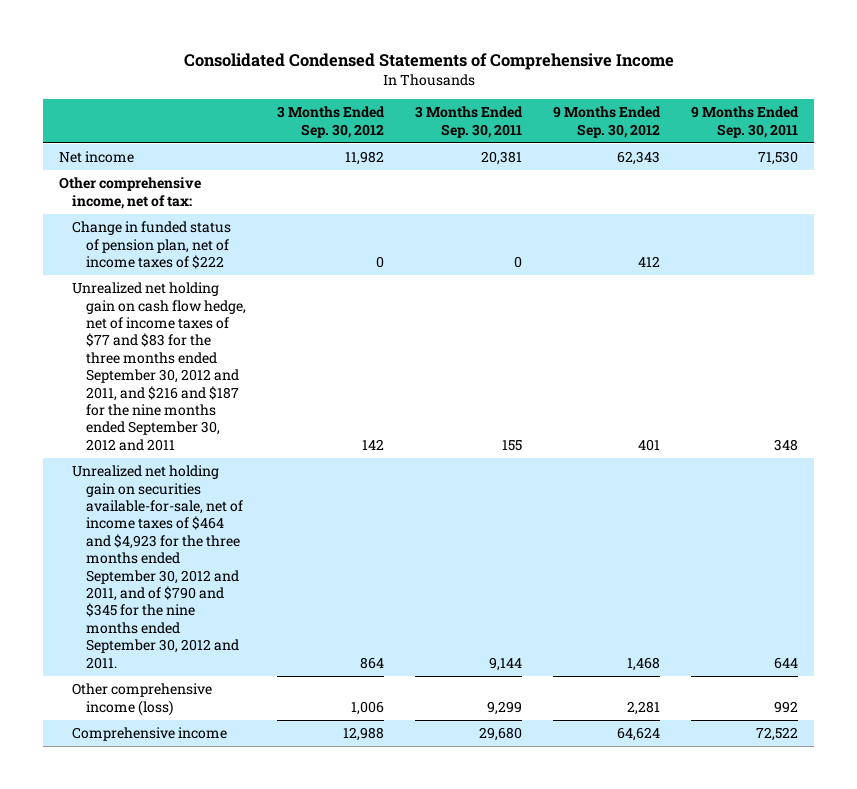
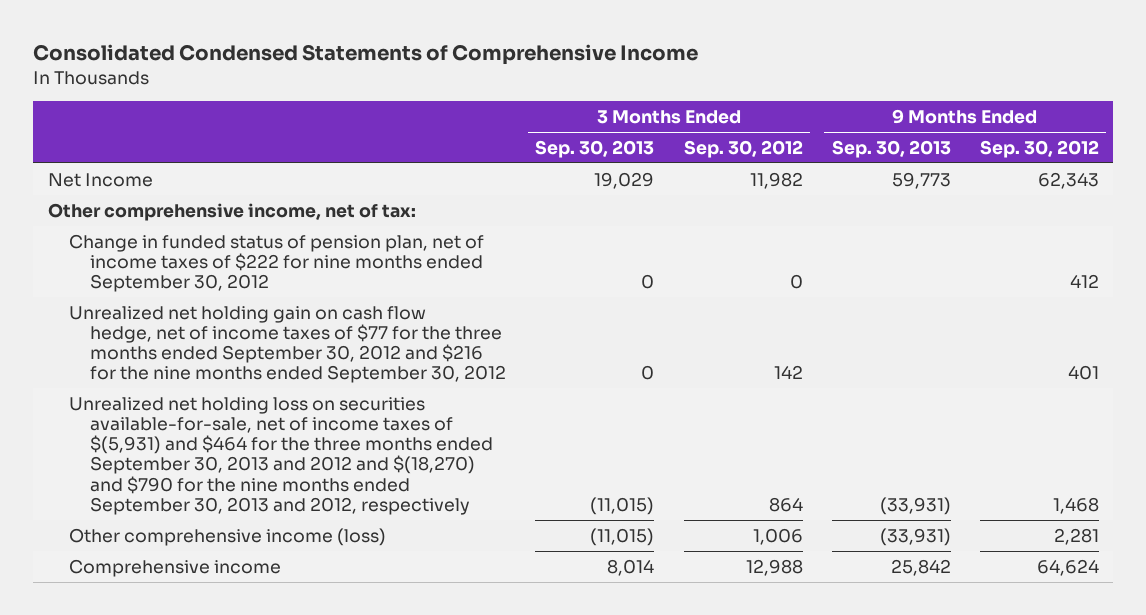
- | 3 Months Ended Sep. 30, 2012 | 3 Months Ended Sep. 30, 2011 | 9 Months Ended Sep. 30, 2012 | 9 Months Ended Sep. 30, 2011
+ | 3 Months Ended Sep. 30, 2013 | 3 Months Ended Sep. 30, 2012 | 9 Months Ended Sep. 30, 2013 | 9 Months Ended Sep. 30, 2012
- Net income | 11,982 | 20,381 | 62,343 | 71,530
+ Net Income | 19,029 | 11,982 | 59,773 | 62,343
- Change in funded status of pension plan, net of income taxes of $222 | 0 | 0 | 412 |
- Unrealized net holding gain on cash flow hedge, net of income taxes of $77 and $83 for the three months ended September 30, 2012 and 2011, and $216 and $187 for the nine months ended September 30, 2012 and 2011 | 142 | 155 | 401 | 348
- Unrealized net holding gain on securities available-for-sale, net of income taxes of $464 and $4,923 for the three months ended September 30, 2012 and 2011, and of $790 and $345 for the nine months ended September 30, 2012 and 2011. | 864 | 9,144 | 1,468 | 644
+ Change in funded status of pension plan, net of income taxes of $222 for nine months ended September 30, 2012 | 0 | 0 | | 412
+ Unrealized net holding gain on cash flow hedge, net of income taxes of $77 for the three months ended September 30, 2012 and $216 for the nine months ended September 30, 2012 | 0 | 142 | | 401
+ Unrealized net holding loss on securities available-for-sale, net of income taxes of $(5,931) and $464 for the three months ended September 30, 2013 and 2012 and $(18,270) and $790 for the nine months ended September 30, 2013 and 2012, respectively | (11,015) | 864 | (33,931) | 1,468

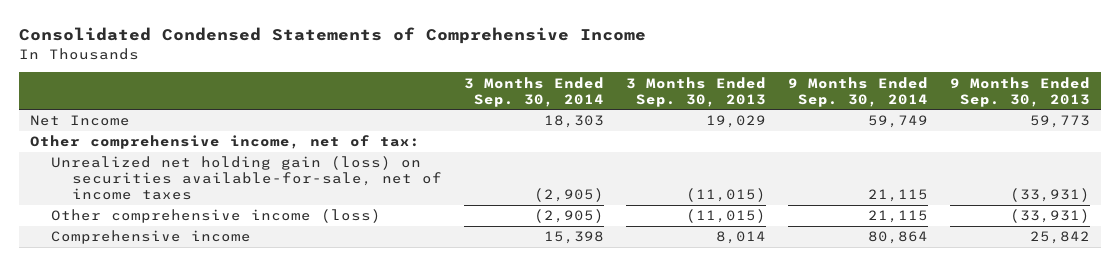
- | 3 Months Ended Sep. 30, 2013 | 3 Months Ended Sep. 30, 2012 | 9 Months Ended Sep. 30, 2013 | 9 Months Ended Sep. 30, 2012
+ | 3 Months Ended Sep. 30, 2014 | 3 Months Ended Sep. 30, 2013 | 9 Months Ended Sep. 30, 2014 | 9 Months Ended Sep. 30, 2013
- Change in funded status of pension plan, net of income taxes of $222 for nine months ended September 30, 2012 | 0 | 0 | | 412
- Unrealized net holding gain on cash flow hedge, net of income taxes of $77 for the three months ended September 30, 2012 and $216 for the nine months ended September 30, 2012 | 0 | 142 | | 401
- Unrealized net holding loss on securities available-for-sale, net of income taxes of $(5,931) and $464 for the three months ended September 30, 2013 and 2012 and $(18,270) and $790 for the nine months ended September 30, 2013 and 2012, respectively | (11,015) | 864 | (33,931) | 1,468
+ Unrealized net holding gain (loss) on securities available-for-sale, net of income taxes | (2,905) | (11,015) | 21,115 | (33,931)

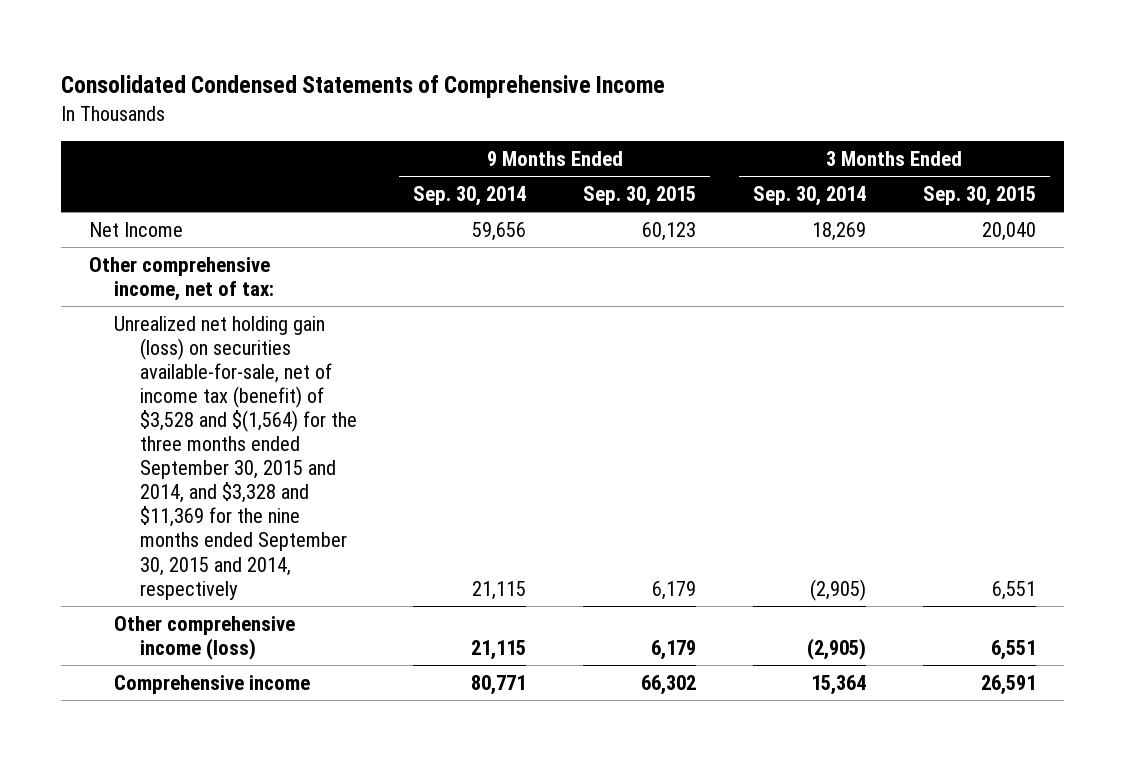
- | 3 Months Ended Sep. 30, 2014 | 3 Months Ended Sep. 30, 2013 | 9 Months Ended Sep. 30, 2014 | 9 Months Ended Sep. 30, 2013
+ | 9 Months Ended Sep. 30, 2014 | 9 Months Ended Sep. 30, 2015 | 3 Months Ended Sep. 30, 2014 | 3 Months Ended Sep. 30, 2015
- Net Income | 18,303 | 19,029 | 59,749 | 59,773
+ Net Income | 59,656 | 60,123 | 18,269 | 20,040
- Unrealized net holding gain (loss) on securities available-for-sale, net of income taxes | (2,905) | (11,015) | 21,115 | (33,931)
+ Unrealized net holding gain (loss) on securities available-for-sale, net of income tax (benefit) of $3,528 and $(1,564) for the three months ended September 30, 2015 and 2014, and $3,328 and $11,369 for the nine months ended September 30, 2015 and 2014, respectively | 21,115 | 6,179 | (2,905) | 6,551
- Comprehensive income | 15,398 | 8,014 | 80,864 | 25,842
+ Comprehensive income | 80,771 | 66,302 | 15,364 | 26,591

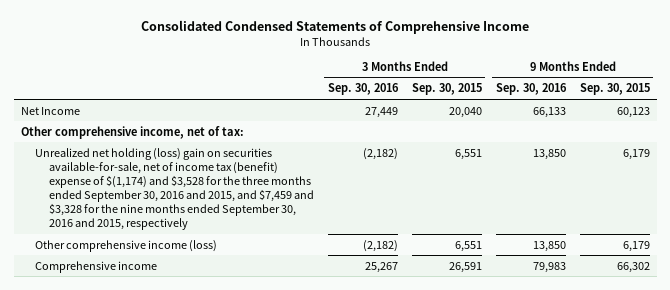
- | 9 Months Ended Sep. 30, 2014 | 9 Months Ended Sep. 30, 2015 | 3 Months Ended Sep. 30, 2014 | 3 Months Ended Sep. 30, 2015
+ | 3 Months Ended Sep. 30, 2016 | 3 Months Ended Sep. 30, 2015 | 9 Months Ended Sep. 30, 2016 | 9 Months Ended Sep. 30, 2015
- Unrealized net holding gain (loss) on securities available-for-sale, net of income tax (benefit) of $3,528 and $(1,564) for the three months ended September 30, 2015 and 2014, and $3,328 and $11,369 for the nine months ended September 30, 2015 and 2014, respectively | 21,115 | 6,179 | (2,905) | 6,551
+ Unrealized net holding (loss) gain on securities available-for-sale, net of income tax (benefit) expense of $(1,174) and $3,528 for the three months ended September 30, 2016 and 2015, and $7,459 and $3,328 for the nine months ended September 30, 2016 and 2015, respectively | (2,182) | 6,551 | 13,850 | 6,179

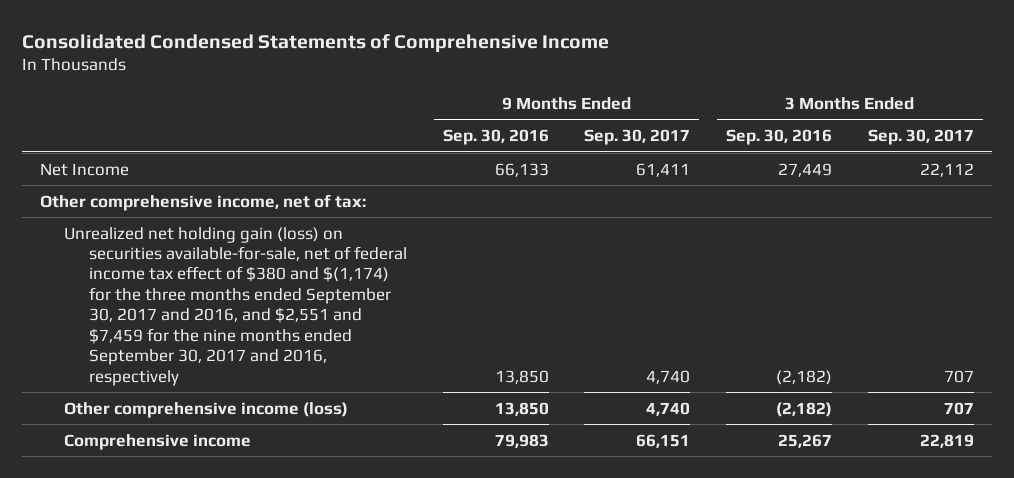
- | 3 Months Ended Sep. 30, 2016 | 3 Months Ended Sep. 30, 2015 | 9 Months Ended Sep. 30, 2016 | 9 Months Ended Sep. 30, 2015
+ | 9 Months Ended Sep. 30, 2016 | 9 Months Ended Sep. 30, 2017 | 3 Months Ended Sep. 30, 2016 | 3 Months Ended Sep. 30, 2017
- Unrealized net holding (loss) gain on securities available-for-sale, net of income tax (benefit) expense of $(1,174) and $3,528 for the three months ended September 30, 2016 and 2015, and $7,459 and $3,328 for the nine months ended September 30, 2016 and 2015, respectively | (2,182) | 6,551 | 13,850 | 6,179
+ Unrealized net holding gain (loss) on securities available-for-sale, net of federal income tax effect of $380 and $(1,174) for the three months ended September 30, 2017 and 2016, and $2,551 and $7,459 for the nine months ended September 30, 2017 and 2016, respectively | 13,850 | 4,740 | (2,182) | 707

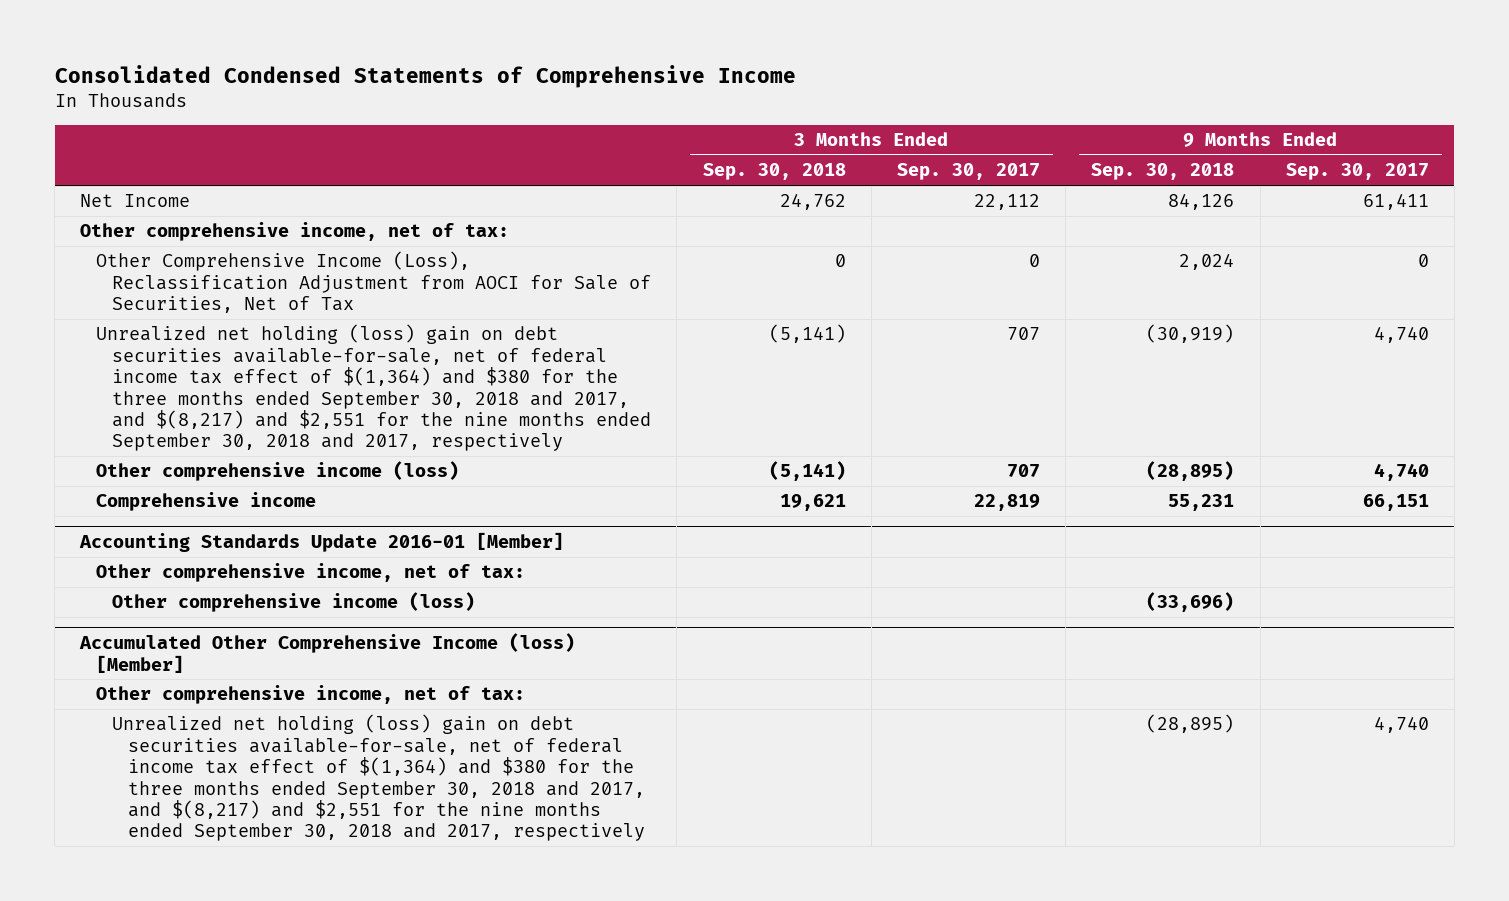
- | 9 Months Ended Sep. 30, 2016 | 9 Months Ended Sep. 30, 2017 | 3 Months Ended Sep. 30, 2016 | 3 Months Ended Sep. 30, 2017
+ | 3 Months Ended Sep. 30, 2018 | 3 Months Ended Sep. 30, 2017 | 9 Months Ended Sep. 30, 2018 | 9 Months Ended Sep. 30, 2017
- Unrealized net holding gain (loss) on securities available-for-sale, net of federal income tax effect of $380 and $(1,174) for the three months ended September 30, 2017 and 2016, and $2,551 and $7,459 for the nine months ended September 30, 2017 and 2016, respectively | 13,850 | 4,740 | (2,182) | 707
+ Other Comprehensive Income (Loss), Reclassification Adjustment from AOCI for Sale of Securities, Net of Tax | 0 | 0 | 2,024 | 0
+ Unrealized net holding (loss) gain on debt securities available-for-sale, net of federal income tax effect of $(1,364) and $380 for the three months ended September 30, 2018 and 2017, and $(8,217) and $2,551 for the nine months ended September 30, 2018 and 2017, respectively | (5,141) | 707 | (30,919) | 4,740
+ Accounting Standards Update 2016-01 [Member]
+ Other comprehensive income, net of tax:
+ Other comprehensive income (loss) | | | (33,696) |
+ Accumulated Other Comprehensive Income (loss) [Member]
+ Other comprehensive income, net of tax:
+ Unrealized net holding (loss) gain on debt securities available-for-sale, net of federal income tax effect of $(1,364) and $380 for the three months ended September 30, 2018 and 2017, and $(8,217) and $2,551 for the nine months ended September 30, 2018 and 2017, respectively | | | (28,895) | 4,740

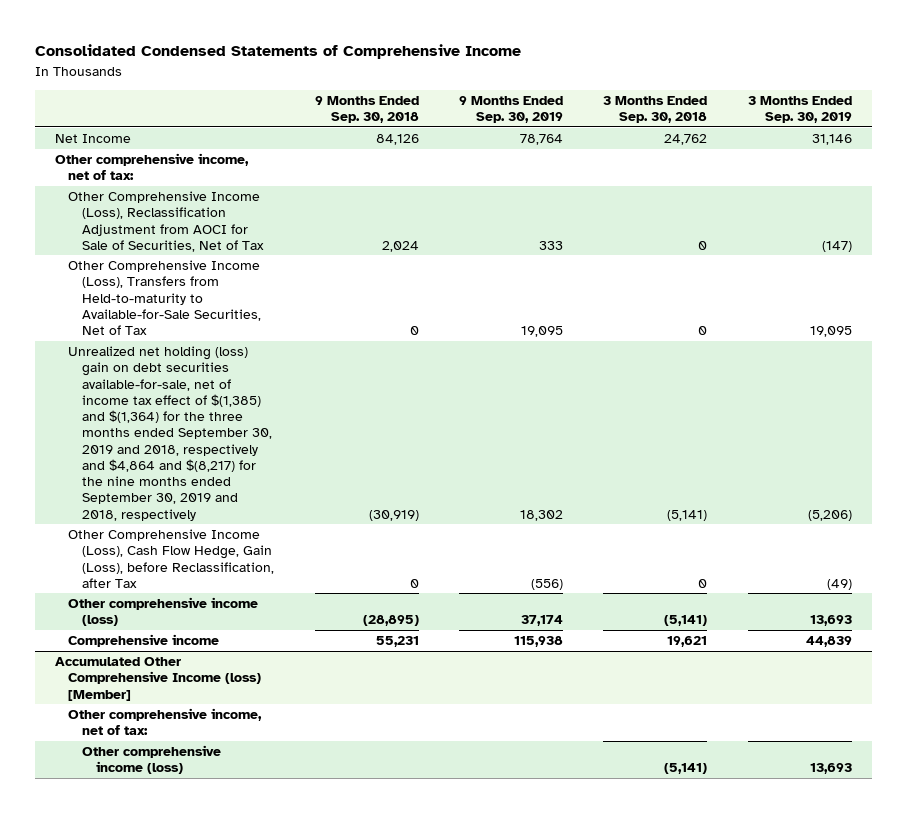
- | 3 Months Ended Sep. 30, 2018 | 3 Months Ended Sep. 30, 2017 | 9 Months Ended Sep. 30, 2018 | 9 Months Ended Sep. 30, 2017
+ | 9 Months Ended Sep. 30, 2018 | 9 Months Ended Sep. 30, 2019 | 3 Months Ended Sep. 30, 2018 | 3 Months Ended Sep. 30, 2019
- Unrealized net holding (loss) gain on debt securities available-for-sale, net of federal income tax effect of $(1,364) and $380 for the three months ended September 30, 2018 and 2017, and $(8,217) and $2,551 for the nine months ended September 30, 2018 and 2017, respectively | (5,141) | 707 | (30,919) | 4,740
+ Other Comprehensive Income (Loss), Transfers from Held-to-maturity to Available-for-Sale Securities, Net of Tax | 0 | 19,095 | 0 | 19,095
+ Unrealized net holding (loss) gain on debt securities available-for-sale, net of income tax effect of $(1,385) and $(1,364) for the three months ended September 30, 2019 and 2018, respectively and $4,864 and $(8,217) for the nine months ended September 30, 2019 and 2018, respectively | (30,919) | 18,302 | (5,141) | (5,206)
+ Other Comprehensive Income (Loss), Cash Flow Hedge, Gain (Loss), before Reclassification, after Tax | 0 | (556) | 0 | (49)
- Accounting Standards Update 2016-01 [Member]
- Other comprehensive income, net of tax:
- Other comprehensive income (loss) | | | (33,696) |
@ Accumulated Other Comprehensive Income (loss) [Member]
- Unrealized net holding (loss) gain on debt securities available-for-sale, net of federal income tax effect of $(1,364) and $380 for the three months ended September 30, 2018 and 2017, and $(8,217) and $2,551 for the nine months ended September 30, 2018 and 2017, respectively | | | (28,895) | 4,740
+ Other comprehensive income (loss) | | | (5,141) | 13,693

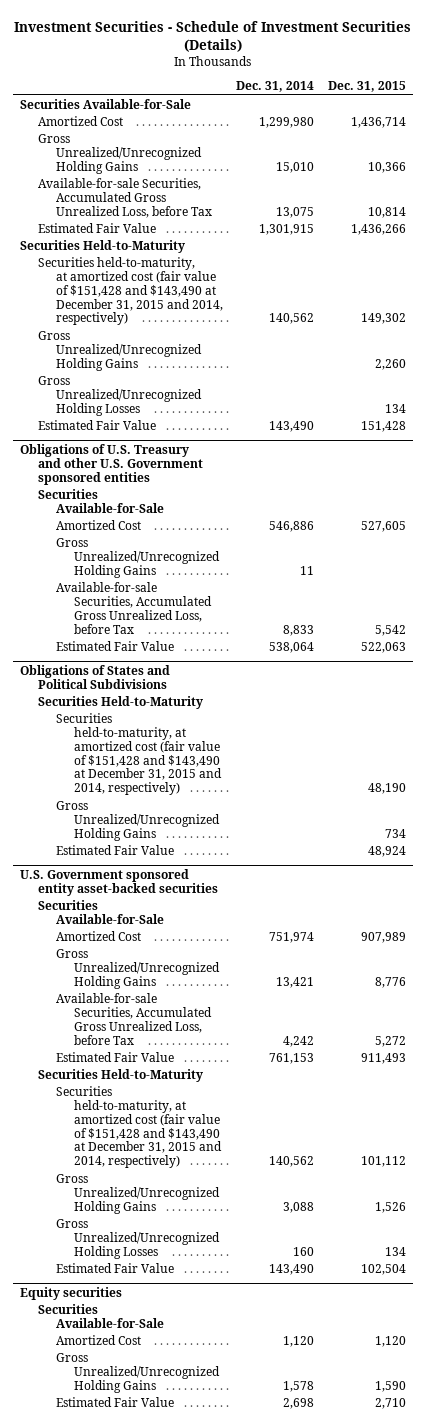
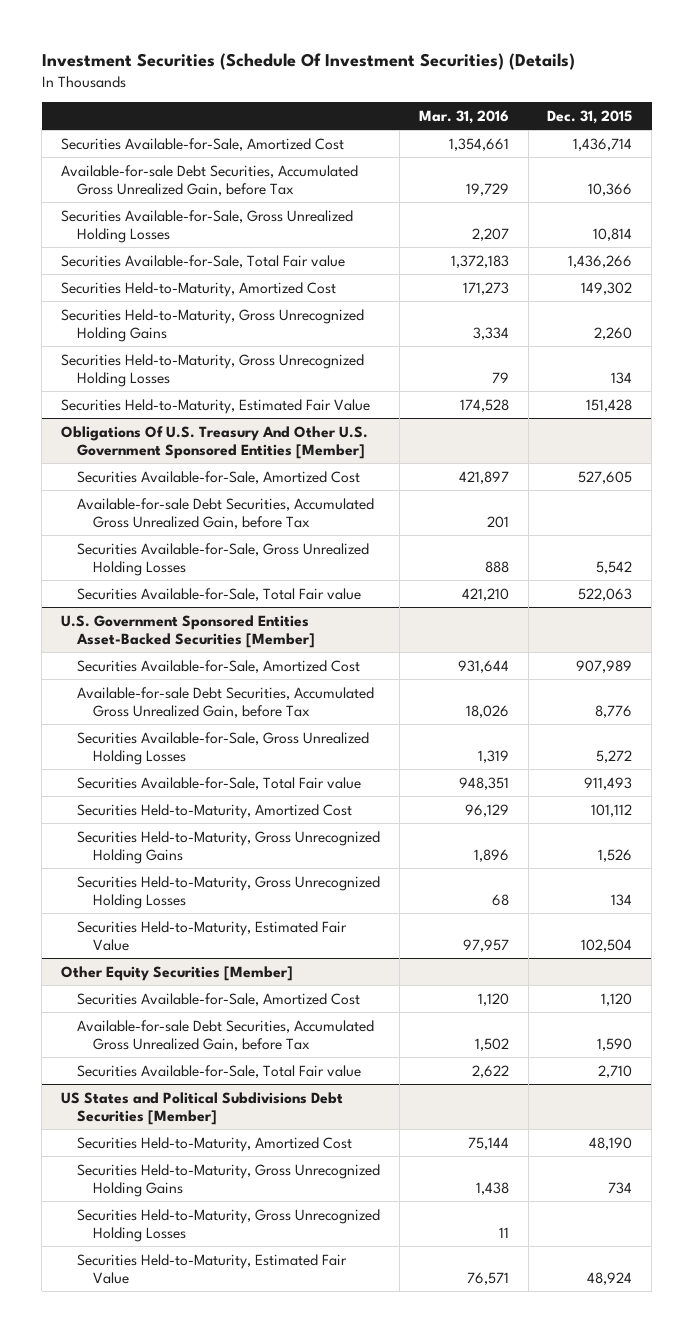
- Investment Securities - Schedule of Investment Securities (Details)
+ Investment Securities (Schedule Of Investment Securities) (Details)
- | Dec. 31, 2014 | Dec. 31, 2015
+ | Mar. 31, 2016 | Dec. 31, 2015
- Securities Available-for-Sale
- Amortized Cost | 1,299,980 | 1,436,714
- Gross Unrealized/Unrecognized Holding Gains | 15,010 | 10,366
- Available-for-sale Securities, Accumulated Gross Unrealized Loss, before Tax | 13,075 | 10,814
- Estimated Fair Value | 1,301,915 | 1,436,266
- Securities Held-to-Maturity
- Securities held-to-maturity, at amortized cost (fair value of $151,428 and $143,490 at December 31, 2015 and 2014, respectively) | 140,562 | 149,302
- Gross Unrealized/Unrecognized Holding Gains | | 2,260
- Gross Unrealized/Unrecognized Holding Losses | | 134
- Estimated Fair Value | 143,490 | 151,428
- Obligations of U.S. Treasury and other U.S. Government sponsored entities
- Securities Available-for-Sale
- Amortized Cost | 546,886 | 527,605
- Gross Unrealized/Unrecognized Holding Gains | 11 |
- Available-for-sale Securities, Accumulated Gross Unrealized Loss, before Tax | 8,833 | 5,542
- Estimated Fair Value | 538,064 | 522,063
- Obligations of States and Political Subdivisions
- Securities Held-to-Maturity
- Securities held-to-maturity, at amortized cost (fair value of $151,428 and $143,490 at December 31, 2015 and 2014, respectively) | | 48,190
- Gross Unrealized/Unrecognized Holding Gains | | 734
- Estimated Fair Value | | 48,924
- U.S. Government sponsored entity asset-backed securities
- Securities Available-for-Sale
- Amortized Cost | 751,974 | 907,989
- Gross Unrealized/Unrecognized Holding Gains | 13,421 | 8,776
- Available-for-sale Securities, Accumulated Gross Unrealized Loss, before Tax | 4,242 | 5,272
- Estimated Fair Value | 761,153 | 911,493
- Securities Held-to-Maturity
- Securities held-to-maturity, at amortized cost (fair value of $151,428 and $143,490 at December 31, 2015 and 2014, respectively) | 140,562 | 101,112
- Gross Unrealized/Unrecognized Holding Gains | 3,088 | 1,526
- Gross Unrealized/Unrecognized Holding Losses | 160 | 134
- Estimated Fair Value | 143,490 | 102,504
- Equity securities
- Securities Available-for-Sale
- Amortized Cost | 1,120 | 1,120
- Gross Unrealized/Unrecognized Holding Gains | 1,578 | 1,590
- Estimated Fair Value | 2,698 | 2,710
+ Securities Available-for-Sale, Amortized Cost | 1,354,661 | 1,436,714
+ Available-for-sale Debt Securities, Accumulated Gross Unrealized Gain, before Tax | 19,729 | 10,366
+ Securities Available-for-Sale, Gross Unrealized Holding Losses | 2,207 | 10,814
+ Securities Available-for-Sale, Total Fair value | 1,372,183 | 1,436,266
+ Securities Held-to-Maturity, Amortized Cost | 171,273 | 149,302
+ Securities Held-to-Maturity, Gross Unrecognized Holding Gains | 3,334 | 2,260
+ Securities Held-to-Maturity, Gross Unrecognized Holding Losses | 79 | 134
+ Securities Held-to-Maturity, Estimated Fair Value | 174,528 | 151,428
+ Obligations Of U.S. Treasury And Other U.S. Government Sponsored Entities [Member]
+ Securities Available-for-Sale, Amortized Cost | 421,897 | 527,605
+ Available-for-sale Debt Securities, Accumulated Gross Unrealized Gain, before Tax | 201 |
+ Securities Available-for-Sale, Gross Unrealized Holding Losses | 888 | 5,542
+ Securities Available-for-Sale, Total Fair value | 421,210 | 522,063
+ U.S. Government Sponsored Entities Asset-Backed Securities [Member]
+ Securities Available-for-Sale, Amortized Cost | 931,644 | 907,989
+ Available-for-sale Debt Securities, Accumulated Gross Unrealized Gain, before Tax | 18,026 | 8,776
+ Securities Available-for-Sale, Gross Unrealized Holding Losses | 1,319 | 5,272
+ Securities Available-for-Sale, Total Fair value | 948,351 | 911,493
+ Securities Held-to-Maturity, Amortized Cost | 96,129 | 101,112
+ Securities Held-to-Maturity, Gross Unrecognized Holding Gains | 1,896 | 1,526
+ Securities Held-to-Maturity, Gross Unrecognized Holding Losses | 68 | 134
+ Securities Held-to-Maturity, Estimated Fair Value | 97,957 | 102,504
+ Other Equity Securities [Member]
+ Securities Available-for-Sale, Amortized Cost | 1,120 | 1,120
+ Available-for-sale Debt Securities, Accumulated Gross Unrealized Gain, before Tax | 1,502 | 1,590
+ Securities Available-for-Sale, Total Fair value | 2,622 | 2,710
+ US States and Political Subdivisions Debt Securities [Member]
+ Securities Held-to-Maturity, Amortized Cost | 75,144 | 48,190
+ Securities Held-to-Maturity, Gross Unrecognized Holding Gains | 1,438 | 734
+ Securities Held-to-Maturity, Gross Unrecognized Holding Losses | 11 |
+ Securities Held-to-Maturity, Estimated Fair Value | 76,571 | 48,924

